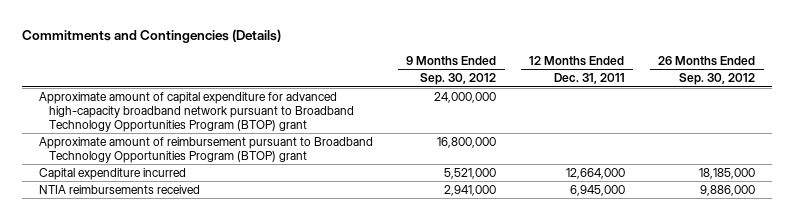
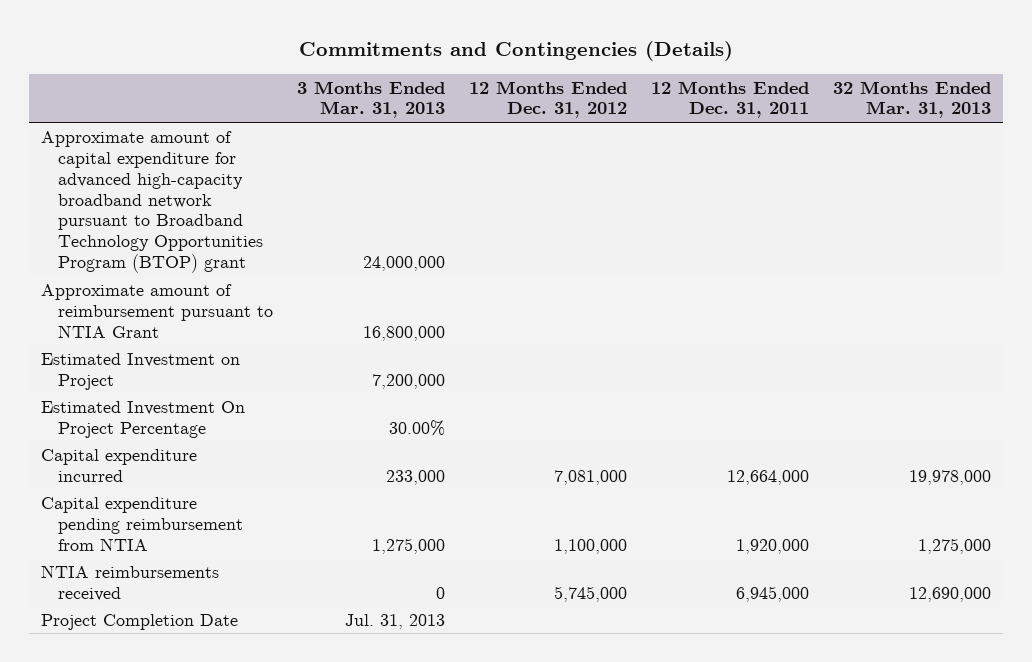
- | 9 Months Ended Sep. 30, 2012 | 12 Months Ended Dec. 31, 2011 | 26 Months Ended Sep. 30, 2012
+ | 3 Months Ended Mar. 31, 2013 | 12 Months Ended Dec. 31, 2012 | 12 Months Ended Dec. 31, 2011 | 32 Months Ended Mar. 31, 2013
- Approximate amount of reimbursement pursuant to Broadband Technology Opportunities Program (BTOP) grant | 16,800,000 | |
+ Approximate amount of reimbursement pursuant to NTIA Grant | 16,800,000 | | |
+ Estimated Investment on Project | 7,200,000 | | |
+ Estimated Investment On Project Percentage | 30.00% | | |
+ Capital expenditure pending reimbursement from NTIA | 1,275,000 | 1,100,000 | 1,920,000 | 1,275,000
+ Project Completion Date | Jul. 31, 2013 | | |

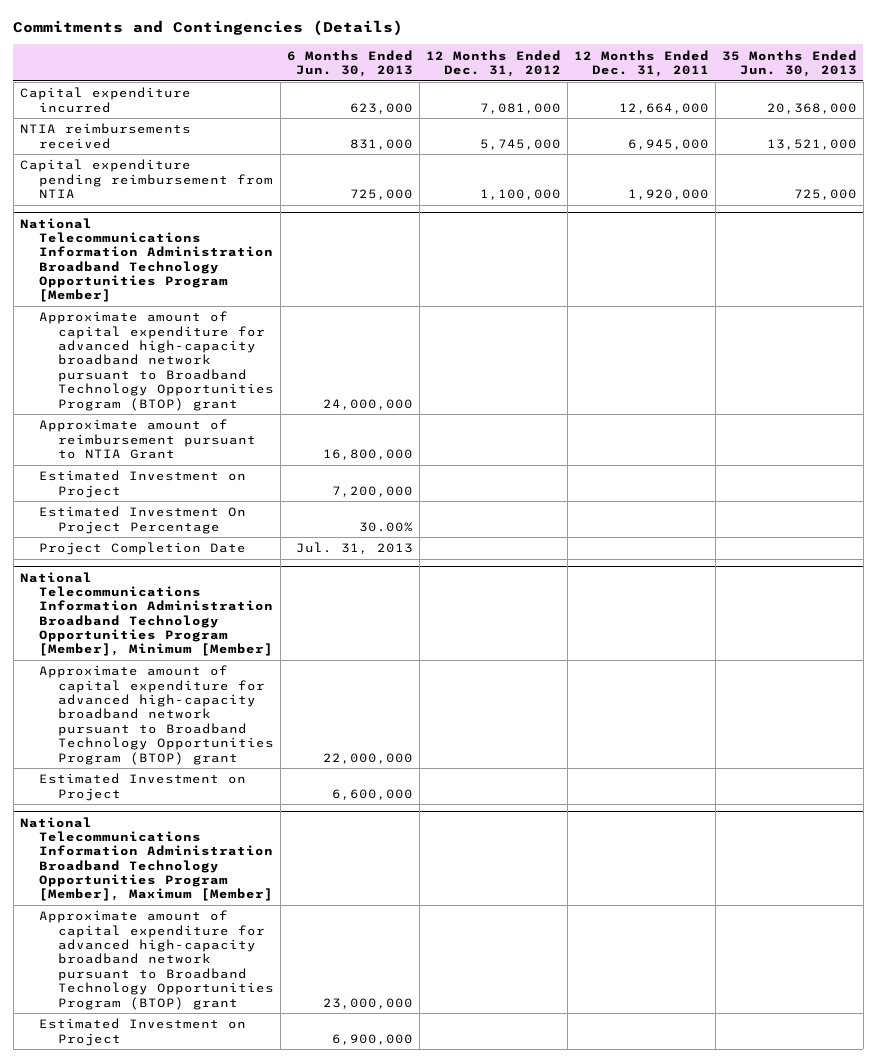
- | 3 Months Ended Mar. 31, 2013 | 12 Months Ended Dec. 31, 2012 | 12 Months Ended Dec. 31, 2011 | 32 Months Ended Mar. 31, 2013
+ | 6 Months Ended Jun. 30, 2013 | 12 Months Ended Dec. 31, 2012 | 12 Months Ended Dec. 31, 2011 | 35 Months Ended Jun. 30, 2013
- Approximate amount of capital expenditure for advanced high-capacity broadband network pursuant to Broadband Technology Opportunities Program (BTOP) grant | 24,000,000 | | |
- Approximate amount of reimbursement pursuant to NTIA Grant | 16,800,000 | | |
- Estimated Investment on Project | 7,200,000 | | |
- Estimated Investment On Project Percentage | 30.00% | | |
- Project Completion Date | Jul. 31, 2013 | | |
moved down: Capital expenditure pending reimbursement from NTIA | 725,000 | 1,100,000 | 1,920,000 | 725,000
+ National Telecommunications Information Administration Broadband Technology Opportunities Program [Member]
+ Approximate amount of capital expenditure for advanced high-capacity broadband network pursuant to Broadband Technology Opportunities Program (BTOP) grant | 24,000,000 | | |
+ Approximate amount of reimbursement pursuant to NTIA Grant | 16,800,000 | | |
+ Estimated Investment on Project | 7,200,000 | | |
+ Estimated Investment On Project Percentage | 30.00% | | |
+ Project Completion Date | Jul. 31, 2013 | | |
+ National Telecommunications Information Administration Broadband Technology Opportunities Program [Member], Minimum [Member]
+ Approximate amount of capital expenditure for advanced high-capacity broadband network pursuant to Broadband Technology Opportunities Program (BTOP) grant | 22,000,000 | | |
+ Estimated Investment on Project | 6,600,000 | | |
+ National Telecommunications Information Administration Broadband Technology Opportunities Program [Member], Maximum [Member]
+ Approximate amount of capital expenditure for advanced high-capacity broadband network pursuant to Broadband Technology Opportunities Program (BTOP) grant | 23,000,000 | | |
+ Estimated Investment on Project | 6,900,000 | | |

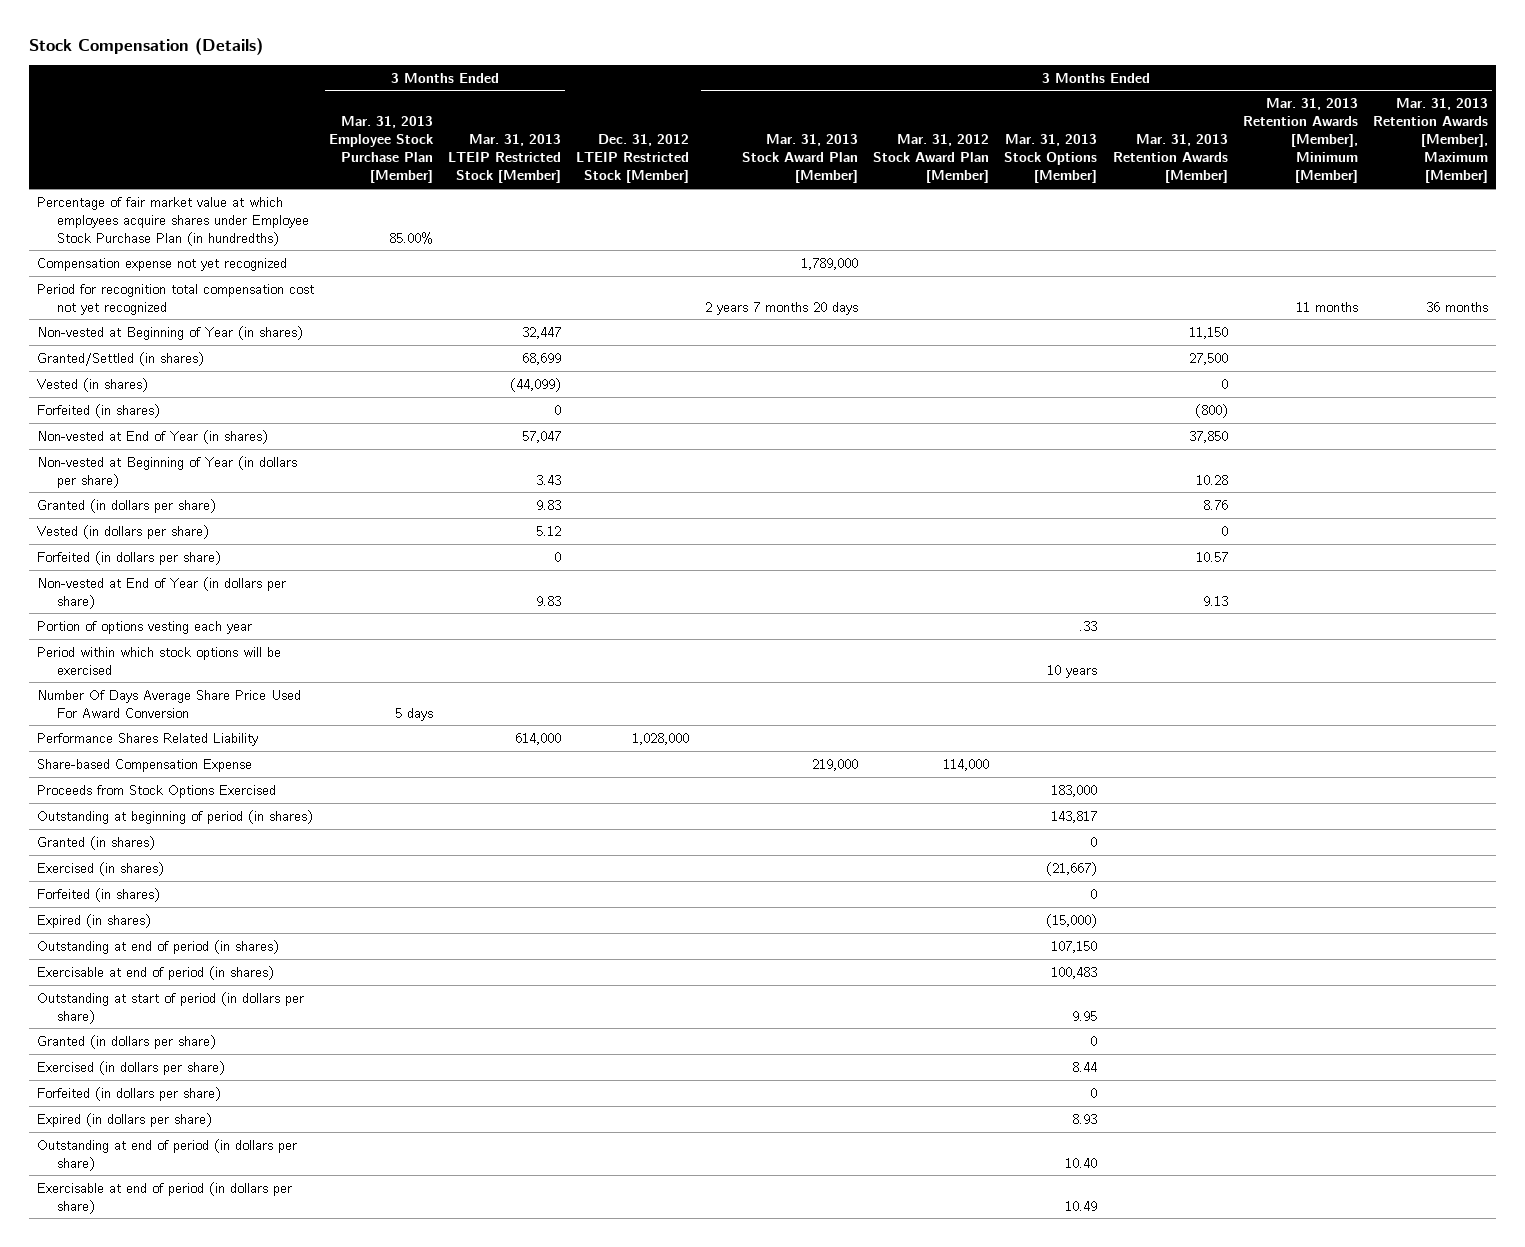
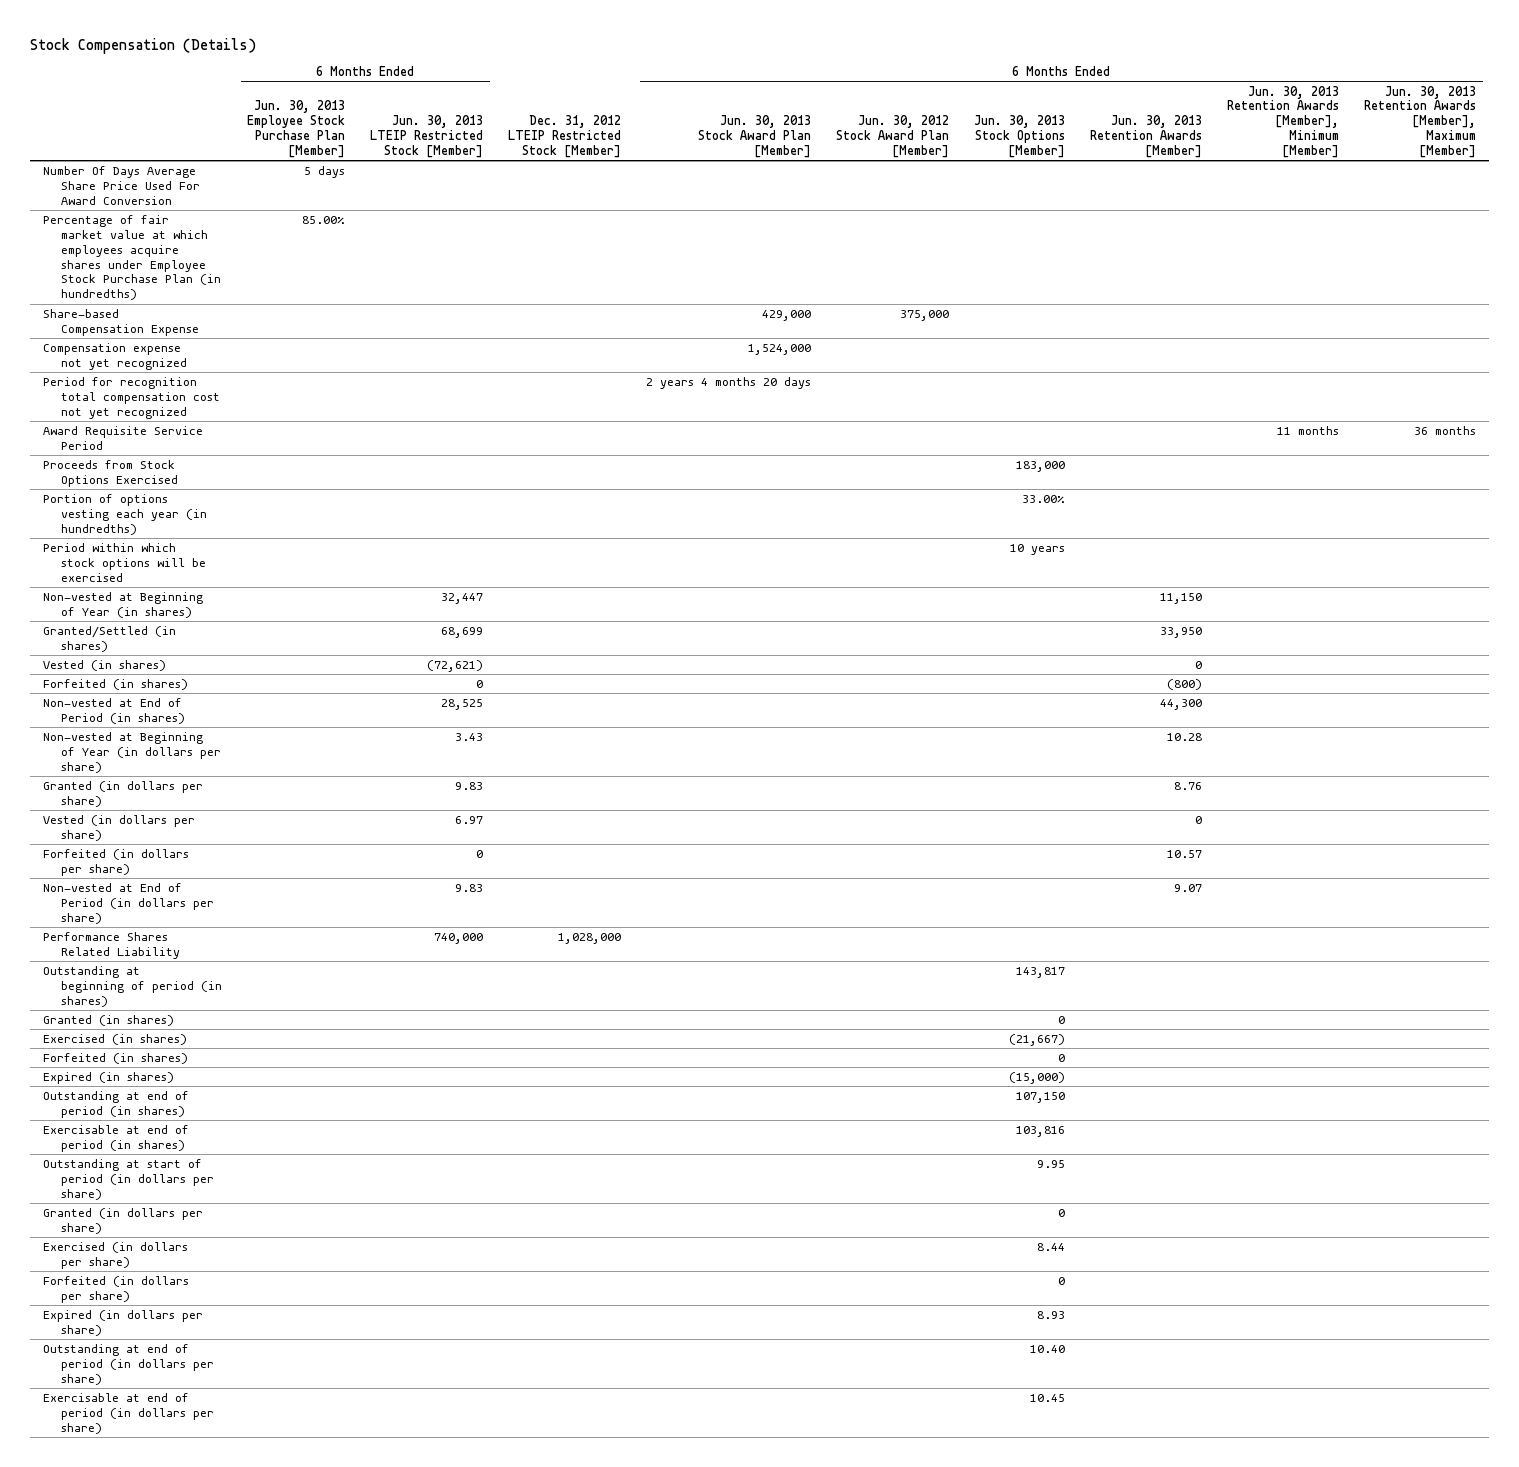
- | 3 Months Ended Mar. 31, 2013 Employee Stock Purchase Plan [Member] | 3 Months Ended Mar. 31, 2013 LTEIP Restricted Stock [Member] | Dec. 31, 2012 LTEIP Restricted Stock [Member] | 3 Months Ended Mar. 31, 2013 Stock Award Plan [Member] | 3 Months Ended Mar. 31, 2012 Stock Award Plan [Member] | 3 Months Ended Mar. 31, 2013 Stock Options [Member] | 3 Months Ended Mar. 31, 2013 Retention Awards [Member] | 3 Months Ended Mar. 31, 2013 Retention Awards [Member], Minimum [Member] | 3 Months Ended Mar. 31, 2013 Retention Awards [Member], Maximum [Member]
+ | 6 Months Ended Jun. 30, 2013 Employee Stock Purchase Plan [Member] | 6 Months Ended Jun. 30, 2013 LTEIP Restricted Stock [Member] | Dec. 31, 2012 LTEIP Restricted Stock [Member] | 6 Months Ended Jun. 30, 2013 Stock Award Plan [Member] | 6 Months Ended Jun. 30, 2012 Stock Award Plan [Member] | 6 Months Ended Jun. 30, 2013 Stock Options [Member] | 6 Months Ended Jun. 30, 2013 Retention Awards [Member] | 6 Months Ended Jun. 30, 2013 Retention Awards [Member], Minimum [Member] | 6 Months Ended Jun. 30, 2013 Retention Awards [Member], Maximum [Member]
moved up: Number Of Days Average Share Price Used For Award Conversion | 5 days | | | | | | | |
moved up: Share-based Compensation Expense | | | | 429,000 | 375,000 | | | |
+ Award Requisite Service Period | | | | | | | | 11 months | 36 months
moved up: Proceeds from Stock Options Exercised | | | | | | 183,000 | | |
+ Portion of options vesting each year (in hundredths) | | | | | | 33.00% | | |
moved up: Period within which stock options will be exercised | | | | | | 10 years | | |
- Non-vested at End of Year (in shares) | | 57,047 | | | | | 37,850 | |
+ Non-vested at End of Period (in shares) | | 28,525 | | | | | 44,300 | |
- Non-vested at End of Year (in dollars per share) | | 9.83 | | | | | 9.13 | |
- Portion of options vesting each year | | | | | | .33 | | |
+ Non-vested at End of Period (in dollars per share) | | 9.83 | | | | | 9.07 | |

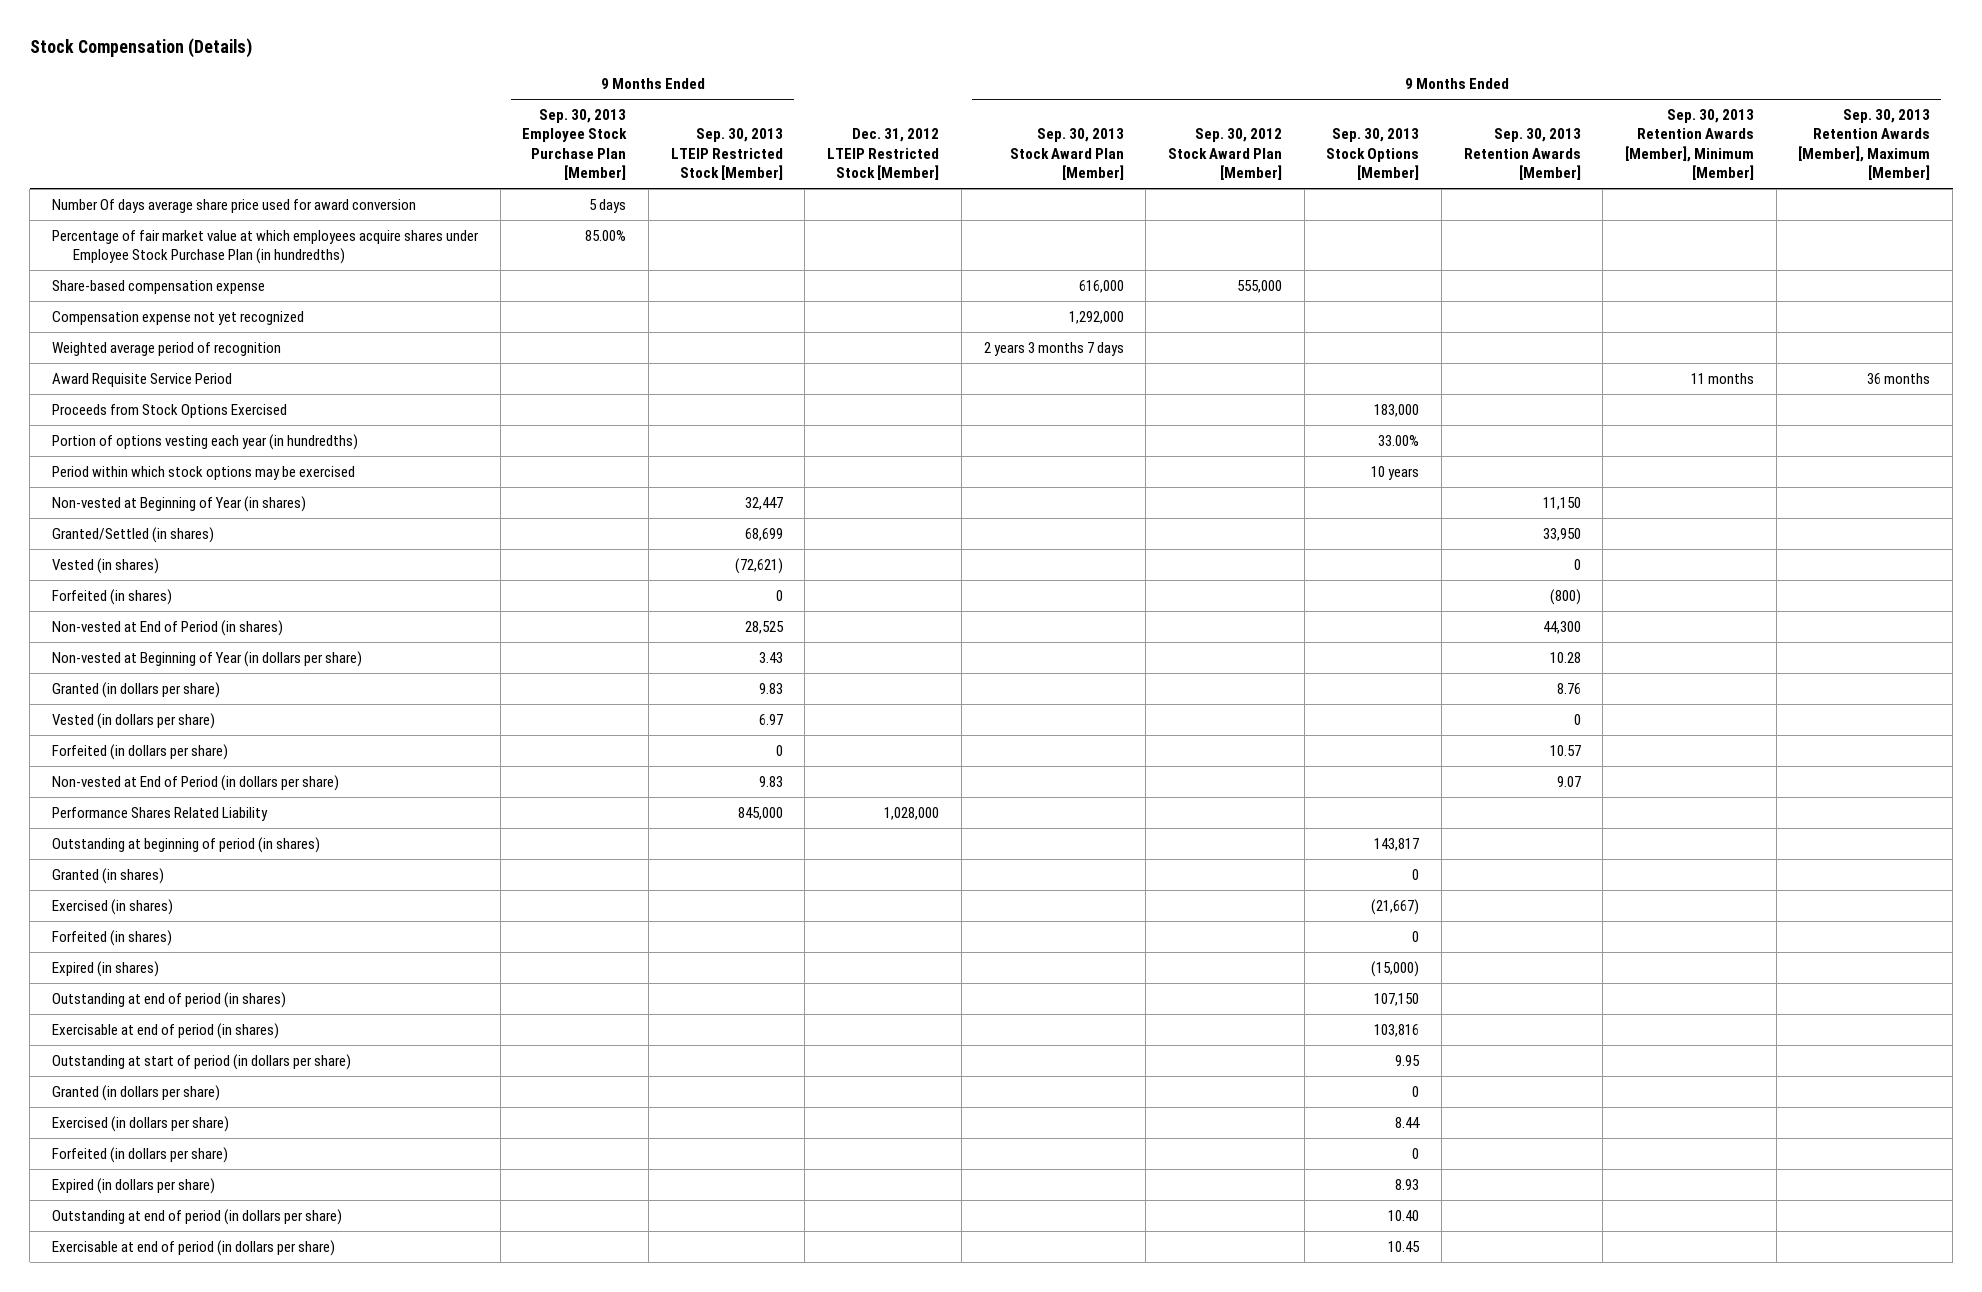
- | 6 Months Ended Jun. 30, 2013 Employee Stock Purchase Plan [Member] | 6 Months Ended Jun. 30, 2013 LTEIP Restricted Stock [Member] | Dec. 31, 2012 LTEIP Restricted Stock [Member] | 6 Months Ended Jun. 30, 2013 Stock Award Plan [Member] | 6 Months Ended Jun. 30, 2012 Stock Award Plan [Member] | 6 Months Ended Jun. 30, 2013 Stock Options [Member] | 6 Months Ended Jun. 30, 2013 Retention Awards [Member] | 6 Months Ended Jun. 30, 2013 Retention Awards [Member], Minimum [Member] | 6 Months Ended Jun. 30, 2013 Retention Awards [Member], Maximum [Member]
+ | 9 Months Ended Sep. 30, 2013 Employee Stock Purchase Plan [Member] | 9 Months Ended Sep. 30, 2013 LTEIP Restricted Stock [Member] | Dec. 31, 2012 LTEIP Restricted Stock [Member] | 9 Months Ended Sep. 30, 2013 Stock Award Plan [Member] | 9 Months Ended Sep. 30, 2012 Stock Award Plan [Member] | 9 Months Ended Sep. 30, 2013 Stock Options [Member] | 9 Months Ended Sep. 30, 2013 Retention Awards [Member] | 9 Months Ended Sep. 30, 2013 Retention Awards [Member], Minimum [Member] | 9 Months Ended Sep. 30, 2013 Retention Awards [Member], Maximum [Member]
- Number Of Days Average Share Price Used For Award Conversion | 5 days | | | | | | | |
+ Number Of days average share price used for award conversion | 5 days | | | | | | | |
- Share-based Compensation Expense | | | | 429,000 | 375,000 | | | |
+ Share-based compensation expense | | | | 616,000 | 555,000 | | | |
- Period for recognition total compensation cost not yet recognized | | | | 2 years 4 months 20 days | | | | |
+ Weighted average period of recognition | | | | 2 years 3 months 7 days | | | | |
- Period within which stock options will be exercised | | | | | | 10 years | | |
+ Period within which stock options may be exercised | | | | | | 10 years | | |

